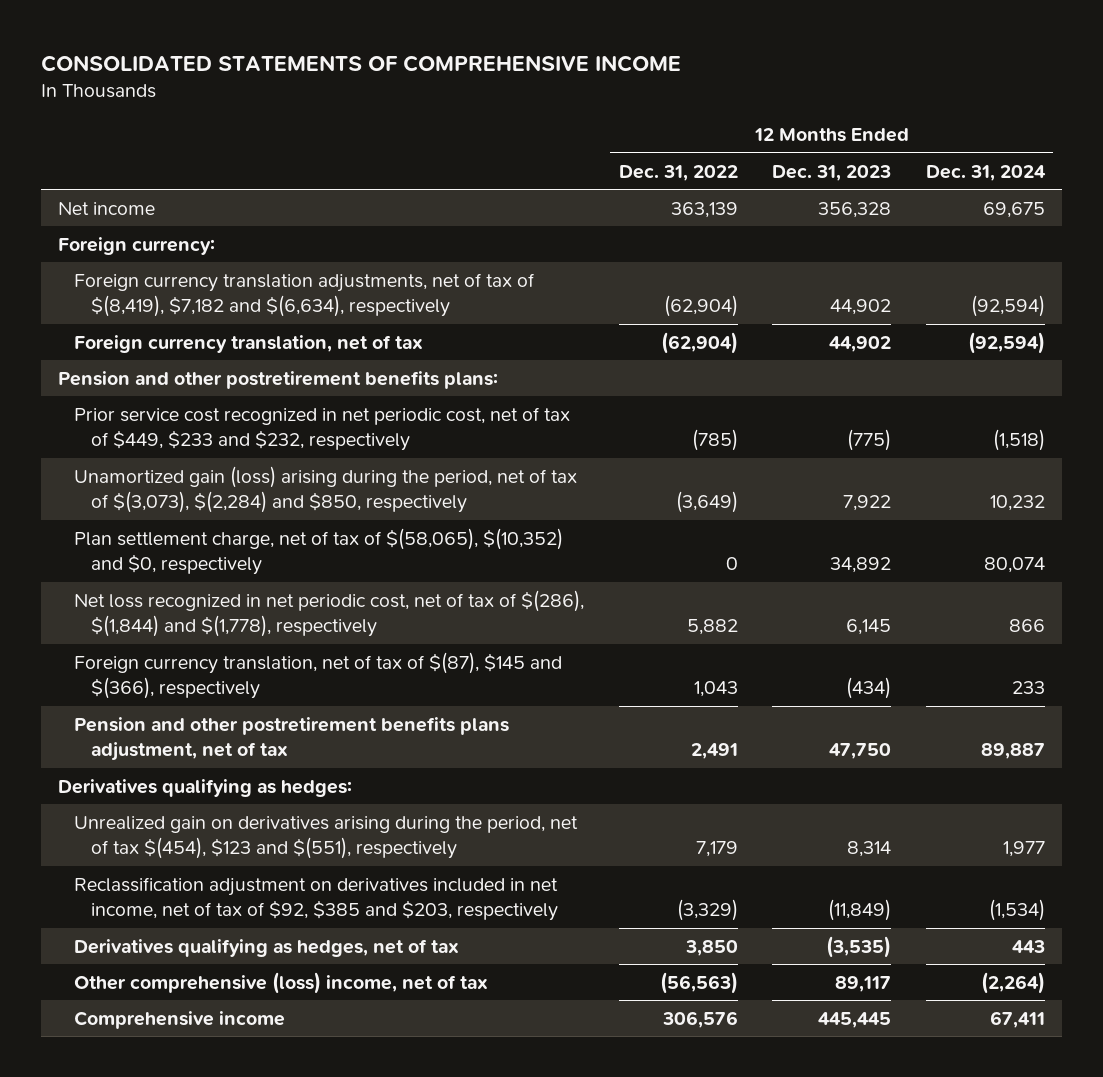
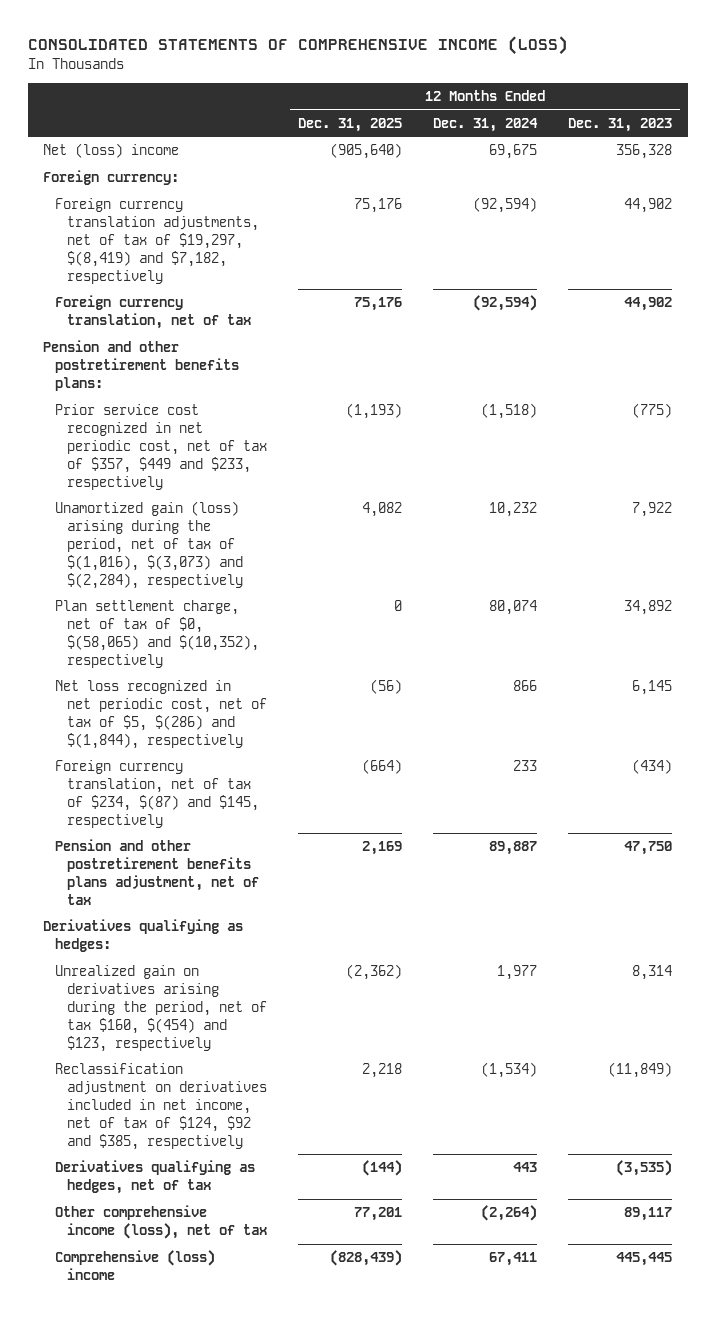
- CONSOLIDATED STATEMENTS OF COMPREHENSIVE INCOME
+ CONSOLIDATED STATEMENTS OF COMPREHENSIVE INCOME (LOSS)
- | 12 Months Ended Dec. 31, 2022 | 12 Months Ended Dec. 31, 2023 | 12 Months Ended Dec. 31, 2024
+ | 12 Months Ended Dec. 31, 2025 | 12 Months Ended Dec. 31, 2024 | 12 Months Ended Dec. 31, 2023
- Net income | 363,139 | 356,328 | 69,675
+ Net (loss) income | (905,640) | 69,675 | 356,328
- Foreign currency translation adjustments, net of tax of $(8,419), $7,182 and $(6,634), respectively | (62,904) | 44,902 | (92,594)
+ Foreign currency translation adjustments, net of tax of $19,297, $(8,419) and $7,182, respectively | 75,176 | (92,594) | 44,902
- Prior service cost recognized in net periodic cost, net of tax of $449, $233 and $232, respectively | (785) | (775) | (1,518)
- Unamortized gain (loss) arising during the period, net of tax of $(3,073), $(2,284) and $850, respectively | (3,649) | 7,922 | 10,232
- Plan settlement charge, net of tax of $(58,065), $(10,352) and $0, respectively | 0 | 34,892 | 80,074
- Net loss recognized in net periodic cost, net of tax of $(286), $(1,844) and $(1,778), respectively | 5,882 | 6,145 | 866
- Foreign currency translation, net of tax of $(87), $145 and $(366), respectively | 1,043 | (434) | 233
+ Prior service cost recognized in net periodic cost, net of tax of $357, $449 and $233, respectively | (1,193) | (1,518) | (775)
+ Unamortized gain (loss) arising during the period, net of tax of $(1,016), $(3,073) and $(2,284), respectively | 4,082 | 10,232 | 7,922
+ Plan settlement charge, net of tax of $0, $(58,065) and $(10,352), respectively | 0 | 80,074 | 34,892
+ Net loss recognized in net periodic cost, net of tax of $5, $(286) and $(1,844), respectively | (56) | 866 | 6,145
+ Foreign currency translation, net of tax of $234, $(87) and $145, respectively | (664) | 233 | (434)
- Unrealized gain on derivatives arising during the period, net of tax $(454), $123 and $(551), respectively | 7,179 | 8,314 | 1,977
- Reclassification adjustment on derivatives included in net income, net of tax of $92, $385 and $203, respectively | (3,329) | (11,849) | (1,534)
+ Unrealized gain on derivatives arising during the period, net of tax $160, $(454) and $123, respectively | (2,362) | 1,977 | 8,314
+ Reclassification adjustment on derivatives included in net income, net of tax of $124, $92 and $385, respectively | 2,218 | (1,534) | (11,849)
- Other comprehensive (loss) income, net of tax | (56,563) | 89,117 | (2,264)
- Comprehensive income | 306,576 | 445,445 | 67,411
+ Other comprehensive income (loss), net of tax | 77,201 | (2,264) | 89,117
+ Comprehensive (loss) income | (828,439) | 67,411 | 445,445

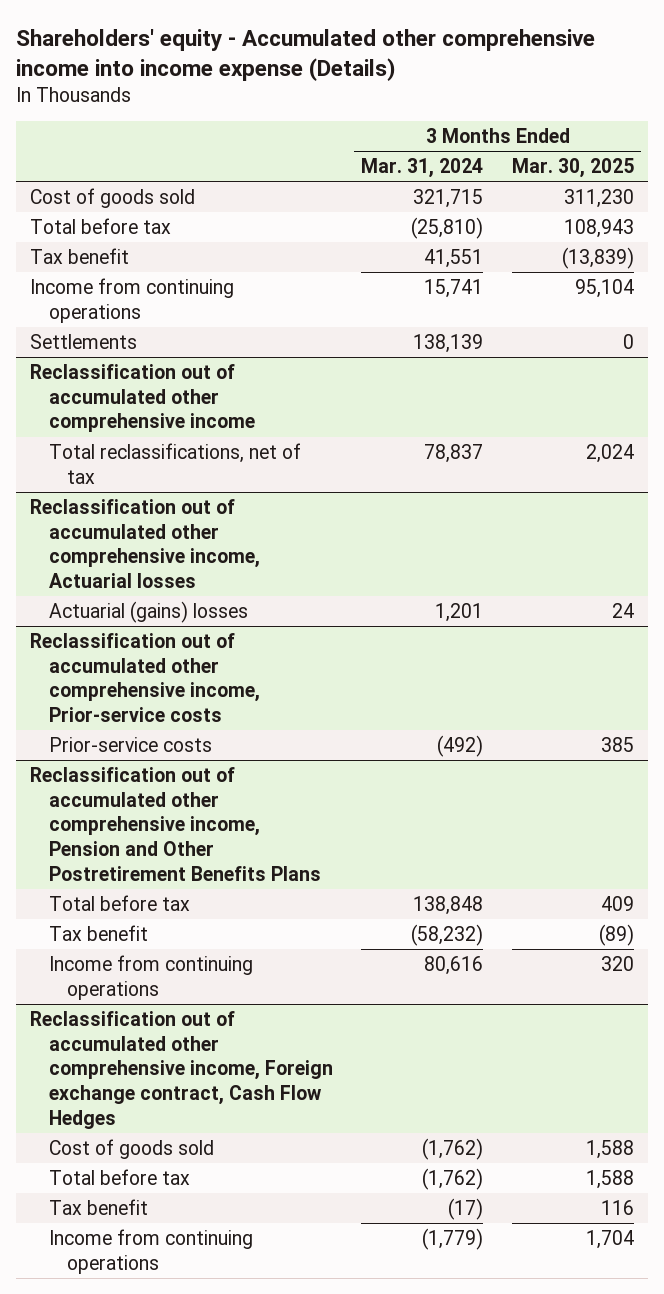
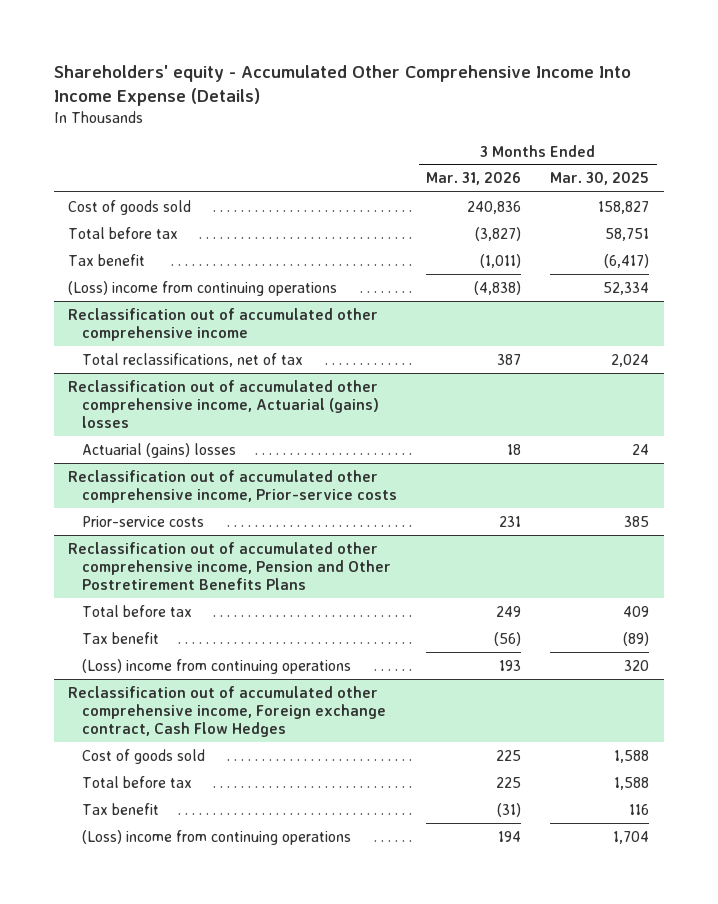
- Shareholders' equity - Accumulated other comprehensive income into income expense (Details)
+ Shareholders' equity - Accumulated Other Comprehensive Income Into Income Expense (Details)
- | 3 Months Ended Mar. 31, 2024 | 3 Months Ended Mar. 30, 2025
+ | 3 Months Ended Mar. 31, 2026 | 3 Months Ended Mar. 30, 2025
- Cost of goods sold | 321,715 | 311,230
- Total before tax | (25,810) | 108,943
- Tax benefit | 41,551 | (13,839)
- Income from continuing operations | 15,741 | 95,104
- Settlements | 138,139 | 0
+ Cost of goods sold | 240,836 | 158,827
+ Total before tax | (3,827) | 58,751
+ Tax benefit | (1,011) | (6,417)
+ (Loss) income from continuing operations | (4,838) | 52,334
- Reclassification out of accumulated other comprehensive income, Actuarial losses
+ Reclassification out of accumulated other comprehensive income, Actuarial (gains) losses
@ Reclassification out of accumulated other comprehensive income, Pension and Other Postretirement Benefits Plans
- Income from continuing operations | 80,616 | 320
+ (Loss) income from continuing operations | 193 | 320
@ Reclassification out of accumulated other comprehensive income, Foreign exchange contract, Cash Flow Hedges
- Income from continuing operations | (1,779) | 1,704
+ (Loss) income from continuing operations | 194 | 1,704

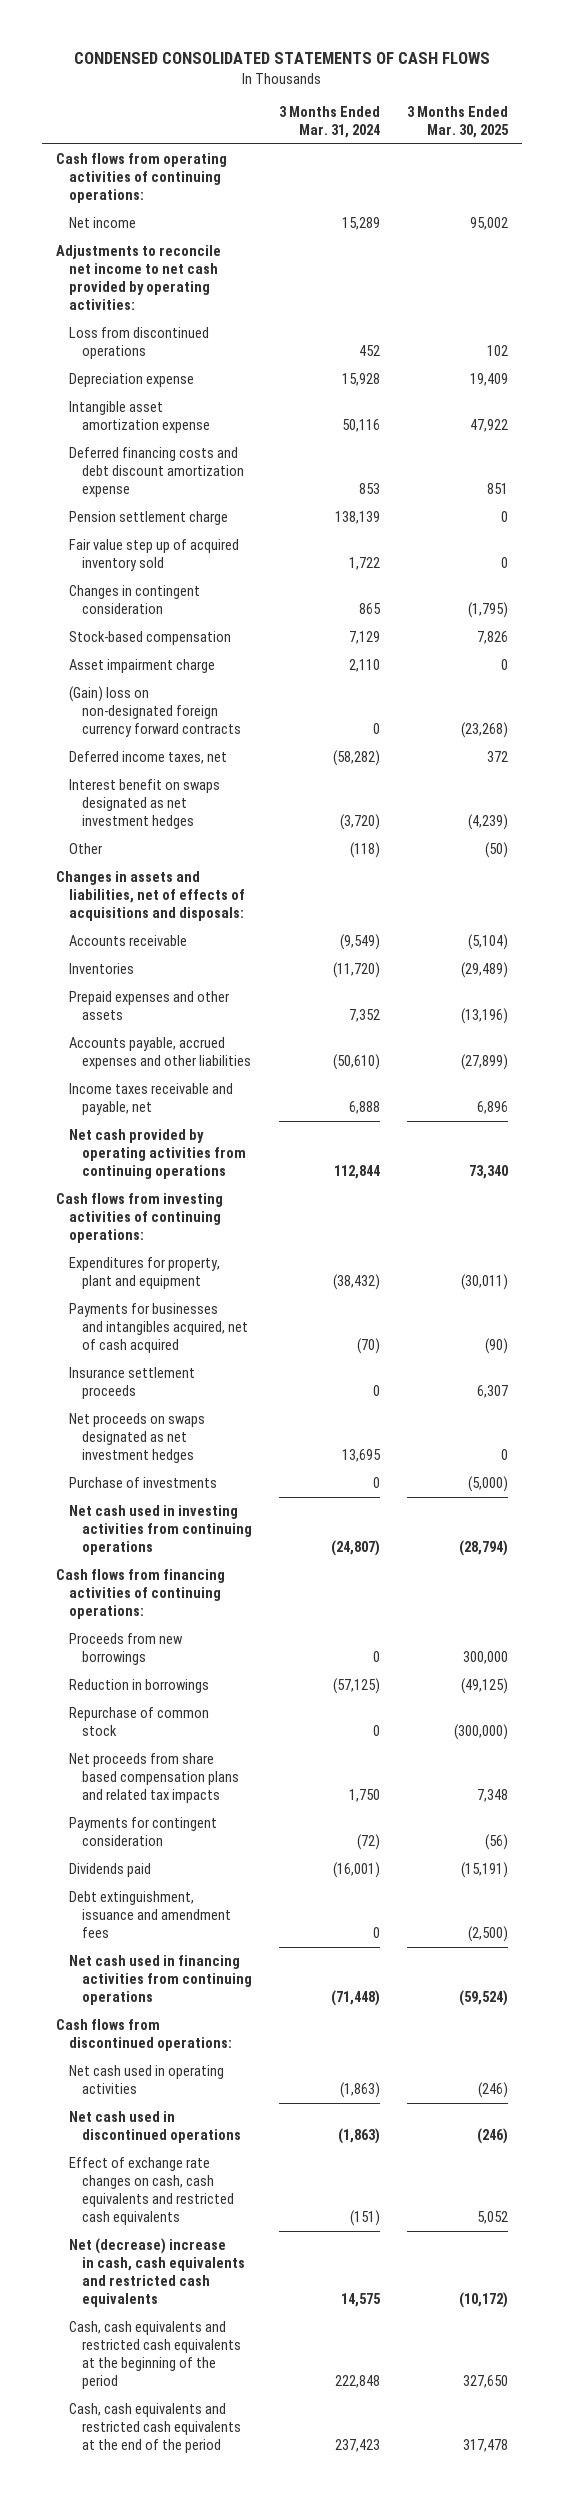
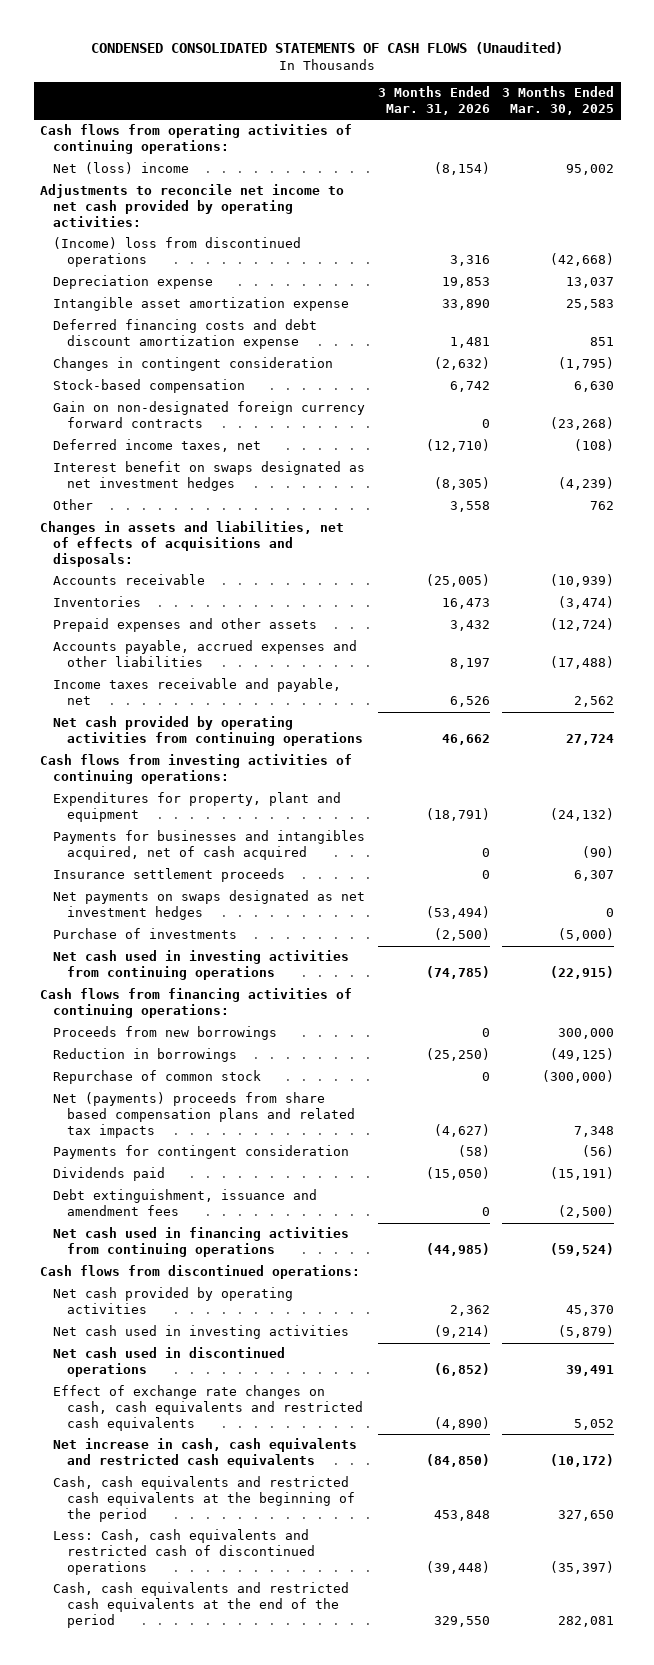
- CONDENSED CONSOLIDATED STATEMENTS OF CASH FLOWS
+ CONDENSED CONSOLIDATED STATEMENTS OF CASH FLOWS (Unaudited)
- | 3 Months Ended Mar. 31, 2024 | 3 Months Ended Mar. 30, 2025
+ | 3 Months Ended Mar. 31, 2026 | 3 Months Ended Mar. 30, 2025
- Net income | 15,289 | 95,002
+ Net (loss) income | (8,154) | 95,002
- Loss from discontinued operations | 452 | 102
- Depreciation expense | 15,928 | 19,409
- Intangible asset amortization expense | 50,116 | 47,922
+ (Income) loss from discontinued operations | 3,316 | (42,668)
+ Depreciation expense | 19,853 | 13,037
+ Intangible asset amortization expense | 33,890 | 25,583
- Pension settlement charge | 138,139 | 0
- Fair value step up of acquired inventory sold | 1,722 | 0
- Stock-based compensation | 7,129 | 7,826
- Asset impairment charge | 2,110 | 0
- (Gain) loss on non-designated foreign currency forward contracts | 0 | (23,268)
- Deferred income taxes, net | (58,282) | 372
+ Stock-based compensation | 6,742 | 6,630
+ Gain on non-designated foreign currency forward contracts | 0 | (23,268)
+ Deferred income taxes, net | (12,710) | (108)
- Other | (118) | (50)
+ Other | 3,558 | 762
- Accounts receivable | (9,549) | (5,104)
- Inventories | (11,720) | (29,489)
- Prepaid expenses and other assets | 7,352 | (13,196)
- Accounts payable, accrued expenses and other liabilities | (50,610) | (27,899)
- Income taxes receivable and payable, net | 6,888 | 6,896
- Net cash provided by operating activities from continuing operations | 112,844 | 73,340
+ Accounts receivable | (25,005) | (10,939)
+ Inventories | 16,473 | (3,474)
+ Prepaid expenses and other assets | 3,432 | (12,724)
+ Accounts payable, accrued expenses and other liabilities | 8,197 | (17,488)
+ Income taxes receivable and payable, net | 6,526 | 2,562
+ Net cash provided by operating activities from continuing operations | 46,662 | 27,724
- Expenditures for property, plant and equipment | (38,432) | (30,011)
+ Expenditures for property, plant and equipment | (18,791) | (24,132)
- Net proceeds on swaps designated as net investment hedges | 13,695 | 0
+ Net payments on swaps designated as net investment hedges | (53,494) | 0
- Net cash used in investing activities from continuing operations | (24,807) | (28,794)
+ Net cash used in investing activities from continuing operations | (74,785) | (22,915)
- Net proceeds from share based compensation plans and related tax impacts | 1,750 | 7,348
+ Net (payments) proceeds from share based compensation plans and related tax impacts | (4,627) | 7,348
- Net cash used in operating activities | (1,863) | (246)
- Net cash used in discontinued operations | (1,863) | (246)
+ Net cash provided by operating activities | 2,362 | 45,370
+ Net cash used in investing activities | (9,214) | (5,879)
+ Net cash used in discontinued operations | (6,852) | 39,491
- Net (decrease) increase in cash, cash equivalents and restricted cash equivalents | 14,575 | (10,172)
+ Net increase in cash, cash equivalents and restricted cash equivalents | (84,850) | (10,172)
- Cash, cash equivalents and restricted cash equivalents at the end of the period | 237,423 | 317,478
+ Less: Cash, cash equivalents and restricted cash of discontinued operations | (39,448) | (35,397)
+ Cash, cash equivalents and restricted cash equivalents at the end of the period | 329,550 | 282,081

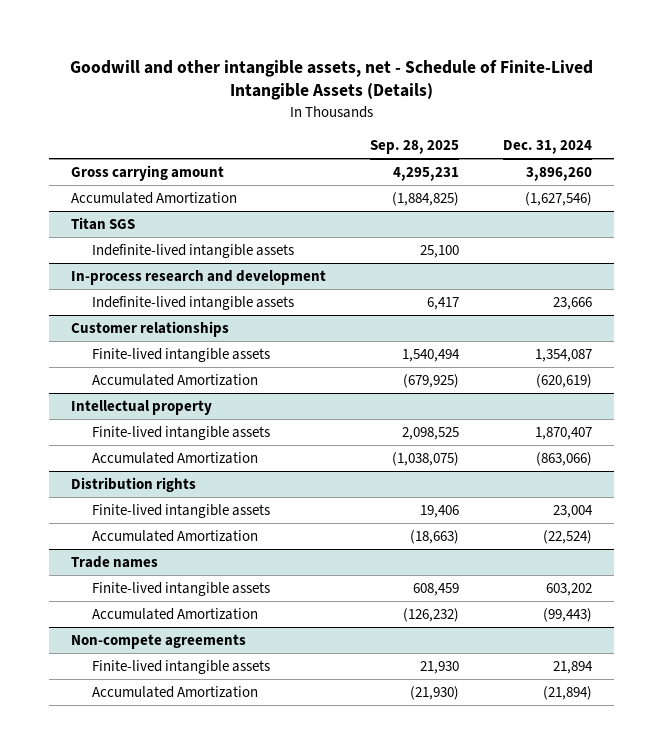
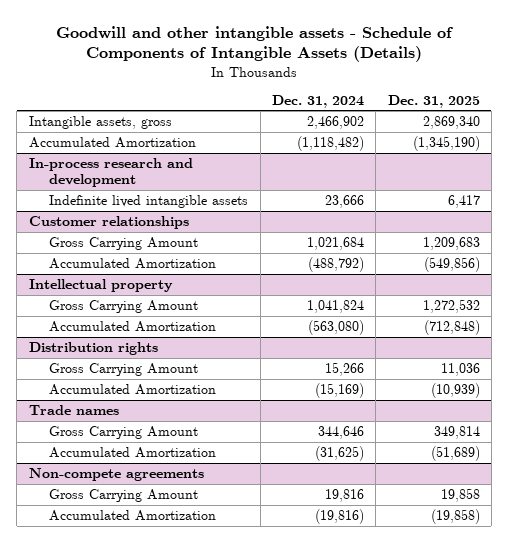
- Goodwill and other intangible assets, net - Schedule of Finite-Lived Intangible Assets (Details)
+ Goodwill and other intangible assets - Schedule of Components of Intangible Assets (Details)
- | Sep. 28, 2025 | Dec. 31, 2024
+ | Dec. 31, 2024 | Dec. 31, 2025
- Gross carrying amount | 4,295,231 | 3,896,260
- Accumulated Amortization | (1,884,825) | (1,627,546)
- Titan SGS
- Indefinite-lived intangible assets | 25,100 |
+ Intangible assets, gross | 2,466,902 | 2,869,340
+ Accumulated Amortization | (1,118,482) | (1,345,190)
@ In-process research and development
- Indefinite-lived intangible assets | 6,417 | 23,666
+ Indefinite lived intangible assets | 23,666 | 6,417
@ Customer relationships
- Finite-lived intangible assets | 1,540,494 | 1,354,087
- Accumulated Amortization | (679,925) | (620,619)
+ Gross Carrying Amount | 1,021,684 | 1,209,683
+ Accumulated Amortization | (488,792) | (549,856)
@ Intellectual property
- Finite-lived intangible assets | 2,098,525 | 1,870,407
- Accumulated Amortization | (1,038,075) | (863,066)
+ Gross Carrying Amount | 1,041,824 | 1,272,532
+ Accumulated Amortization | (563,080) | (712,848)
@ Distribution rights
- Finite-lived intangible assets | 19,406 | 23,004
- Accumulated Amortization | (18,663) | (22,524)
+ Gross Carrying Amount | 15,266 | 11,036
+ Accumulated Amortization | (15,169) | (10,939)
@ Trade names
- Finite-lived intangible assets | 608,459 | 603,202
- Accumulated Amortization | (126,232) | (99,443)
+ Gross Carrying Amount | 344,646 | 349,814
+ Accumulated Amortization | (31,625) | (51,689)
@ Non-compete agreements
- Finite-lived intangible assets | 21,930 | 21,894
- Accumulated Amortization | (21,930) | (21,894)
+ Gross Carrying Amount | 19,816 | 19,858
+ Accumulated Amortization | (19,816) | (19,858)

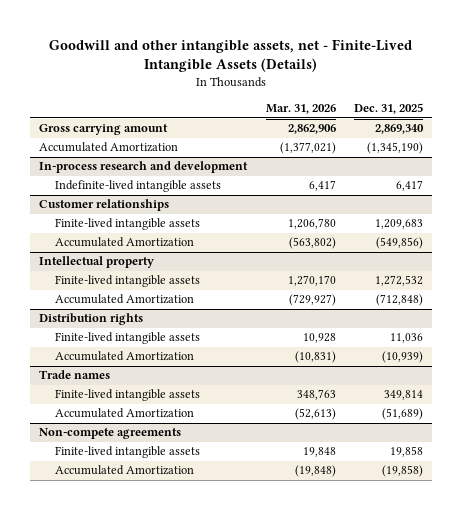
- Goodwill and other intangible assets - Schedule of Components of Intangible Assets (Details)
+ Goodwill and other intangible assets, net - Finite-Lived Intangible Assets (Details)
- | Dec. 31, 2024 | Dec. 31, 2025
+ | Mar. 31, 2026 | Dec. 31, 2025
- Intangible assets, gross | 2,466,902 | 2,869,340
+ Gross carrying amount | 2,862,906 | 2,869,340
@ In-process research and development
- Indefinite lived intangible assets | 23,666 | 6,417
+ Indefinite-lived intangible assets | 6,417 | 6,417
@ Customer relationships
- Gross Carrying Amount | 1,021,684 | 1,209,683
+ Finite-lived intangible assets | 1,206,780 | 1,209,683
@ Intellectual property
- Gross Carrying Amount | 1,041,824 | 1,272,532
+ Finite-lived intangible assets | 1,270,170 | 1,272,532
@ Distribution rights
- Gross Carrying Amount | 15,266 | 11,036
+ Finite-lived intangible assets | 10,928 | 11,036
@ Trade names
- Gross Carrying Amount | 344,646 | 349,814
+ Finite-lived intangible assets | 348,763 | 349,814
@ Non-compete agreements
- Gross Carrying Amount | 19,816 | 19,858
+ Finite-lived intangible assets | 19,848 | 19,858

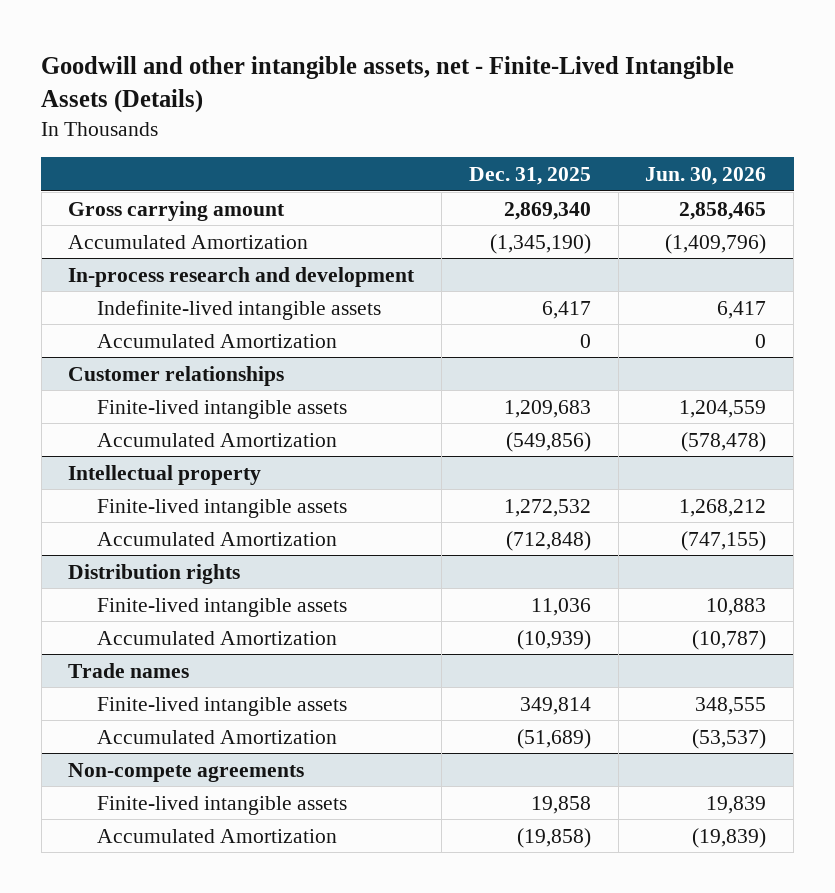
- | Mar. 31, 2026 | Dec. 31, 2025
+ | Dec. 31, 2025 | Jun. 30, 2026
@ In-process research and development
+ Accumulated Amortization | 0 | 0

